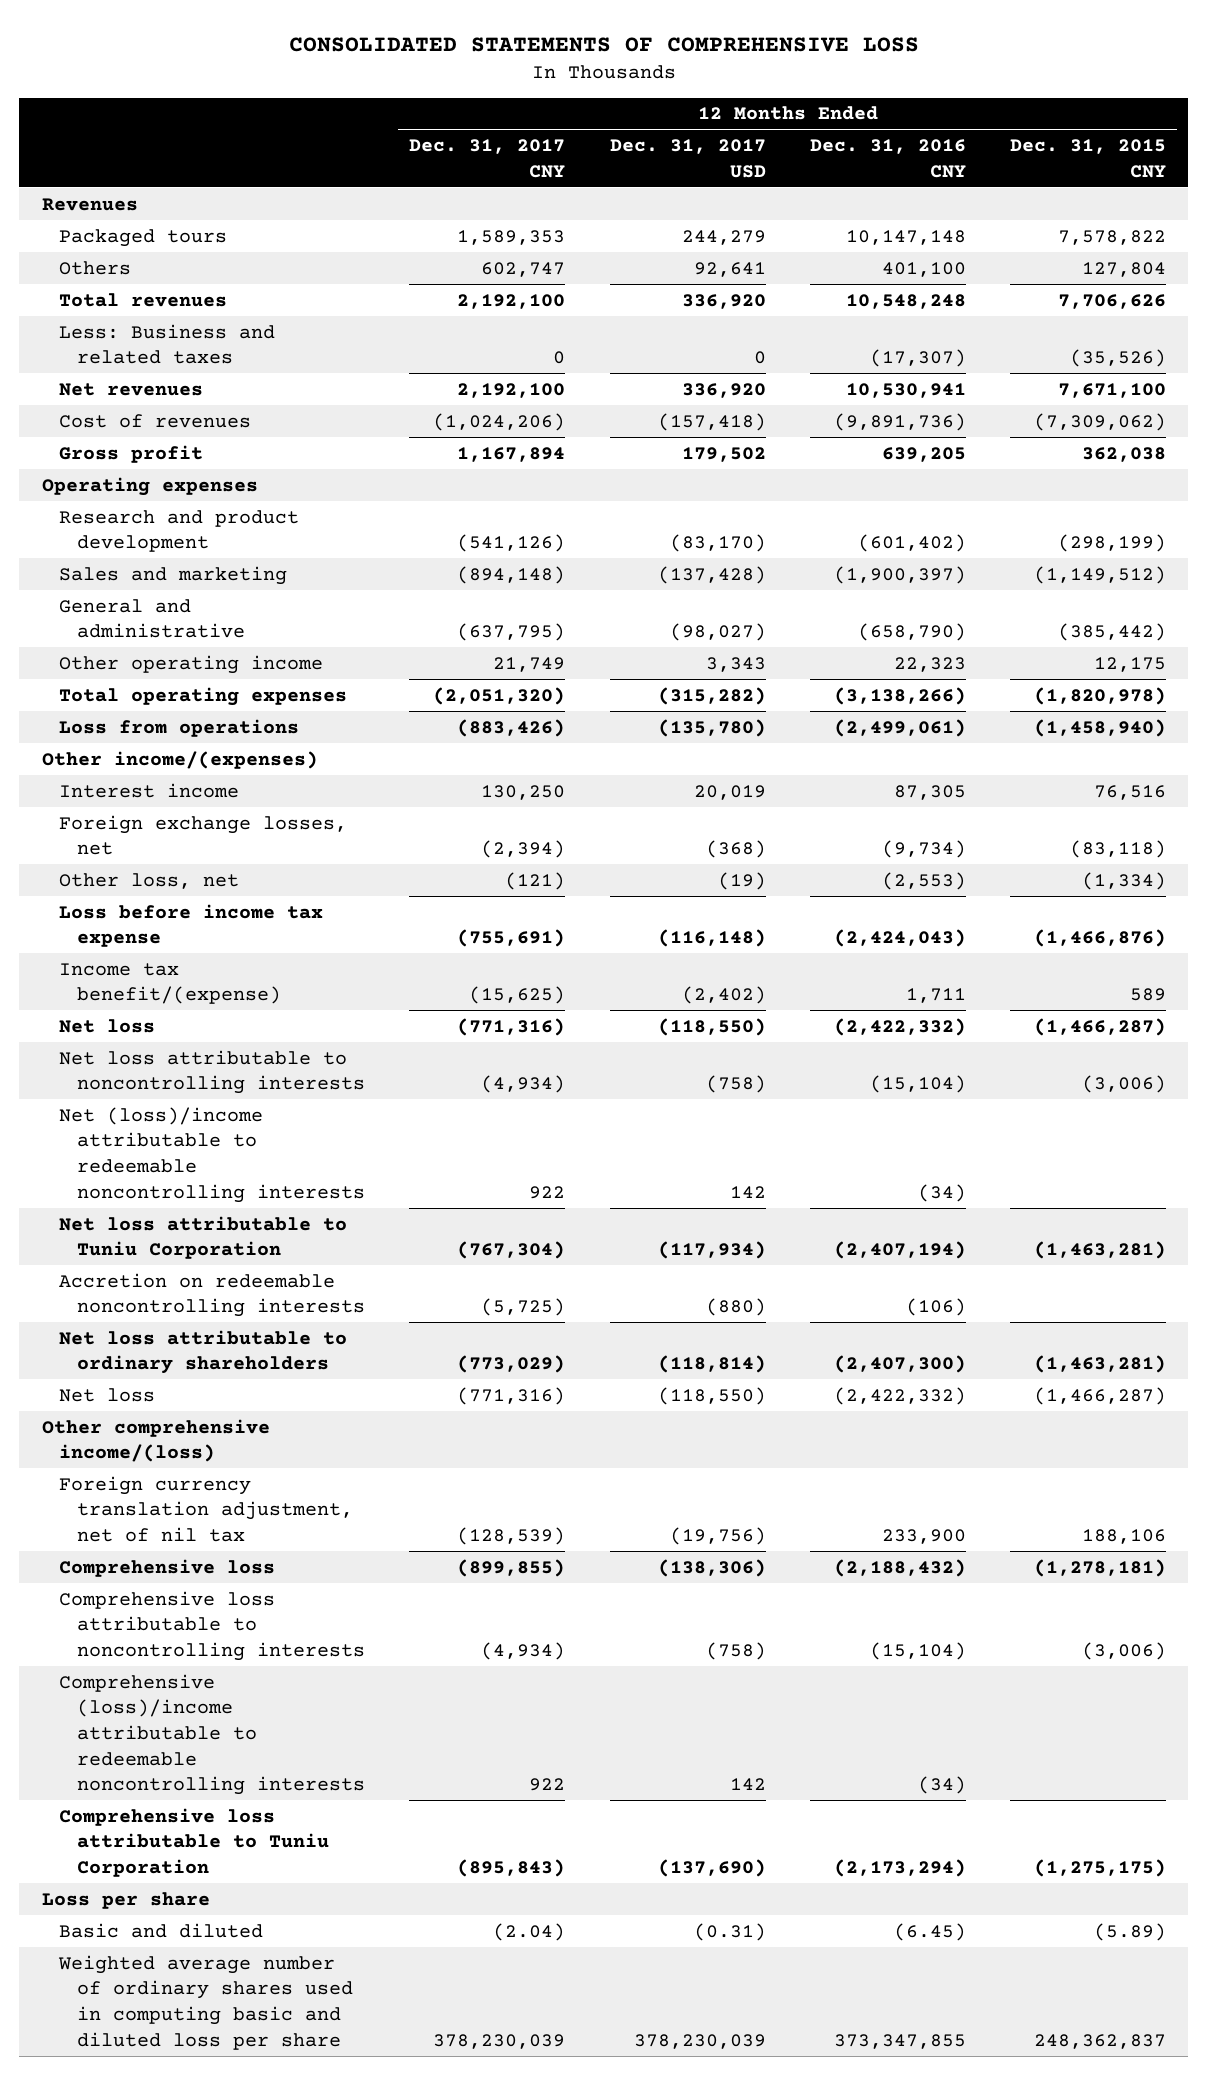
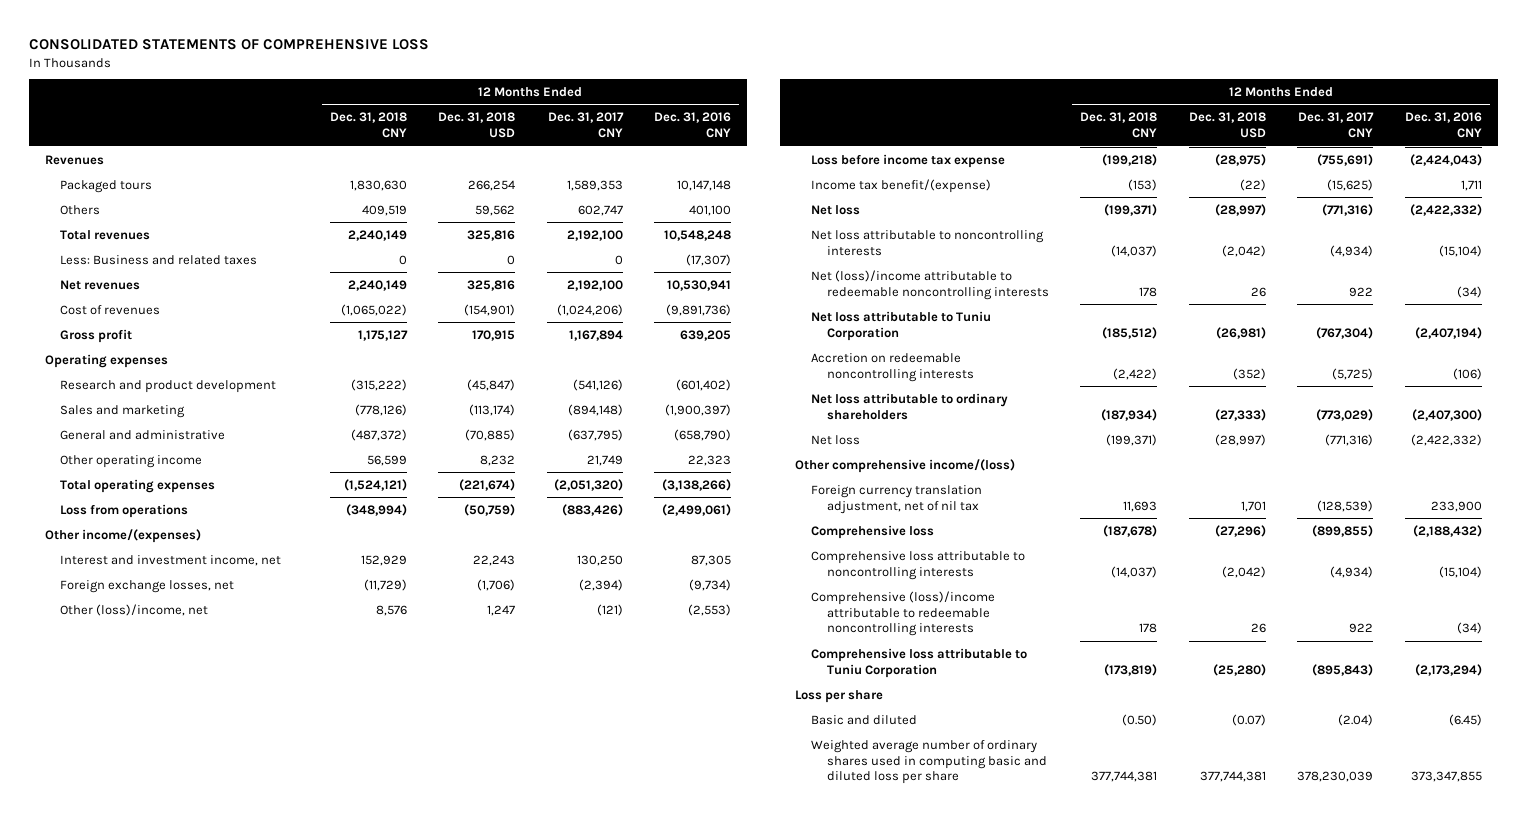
- | 12 Months Ended Dec. 31, 2017 CNY | 12 Months Ended Dec. 31, 2017 USD | 12 Months Ended Dec. 31, 2016 CNY | 12 Months Ended Dec. 31, 2015 CNY
+ | 12 Months Ended Dec. 31, 2018 CNY | 12 Months Ended Dec. 31, 2018 USD | 12 Months Ended Dec. 31, 2017 CNY | 12 Months Ended Dec. 31, 2016 CNY
- Interest income | 130,250 | 20,019 | 87,305 | 76,516
+ Interest and investment income, net | 152,929 | 22,243 | 130,250 | 87,305
- Other loss, net | (121) | (19) | (2,553) | (1,334)
+ Other (loss)/income, net | 8,576 | 1,247 | (121) | (2,553)

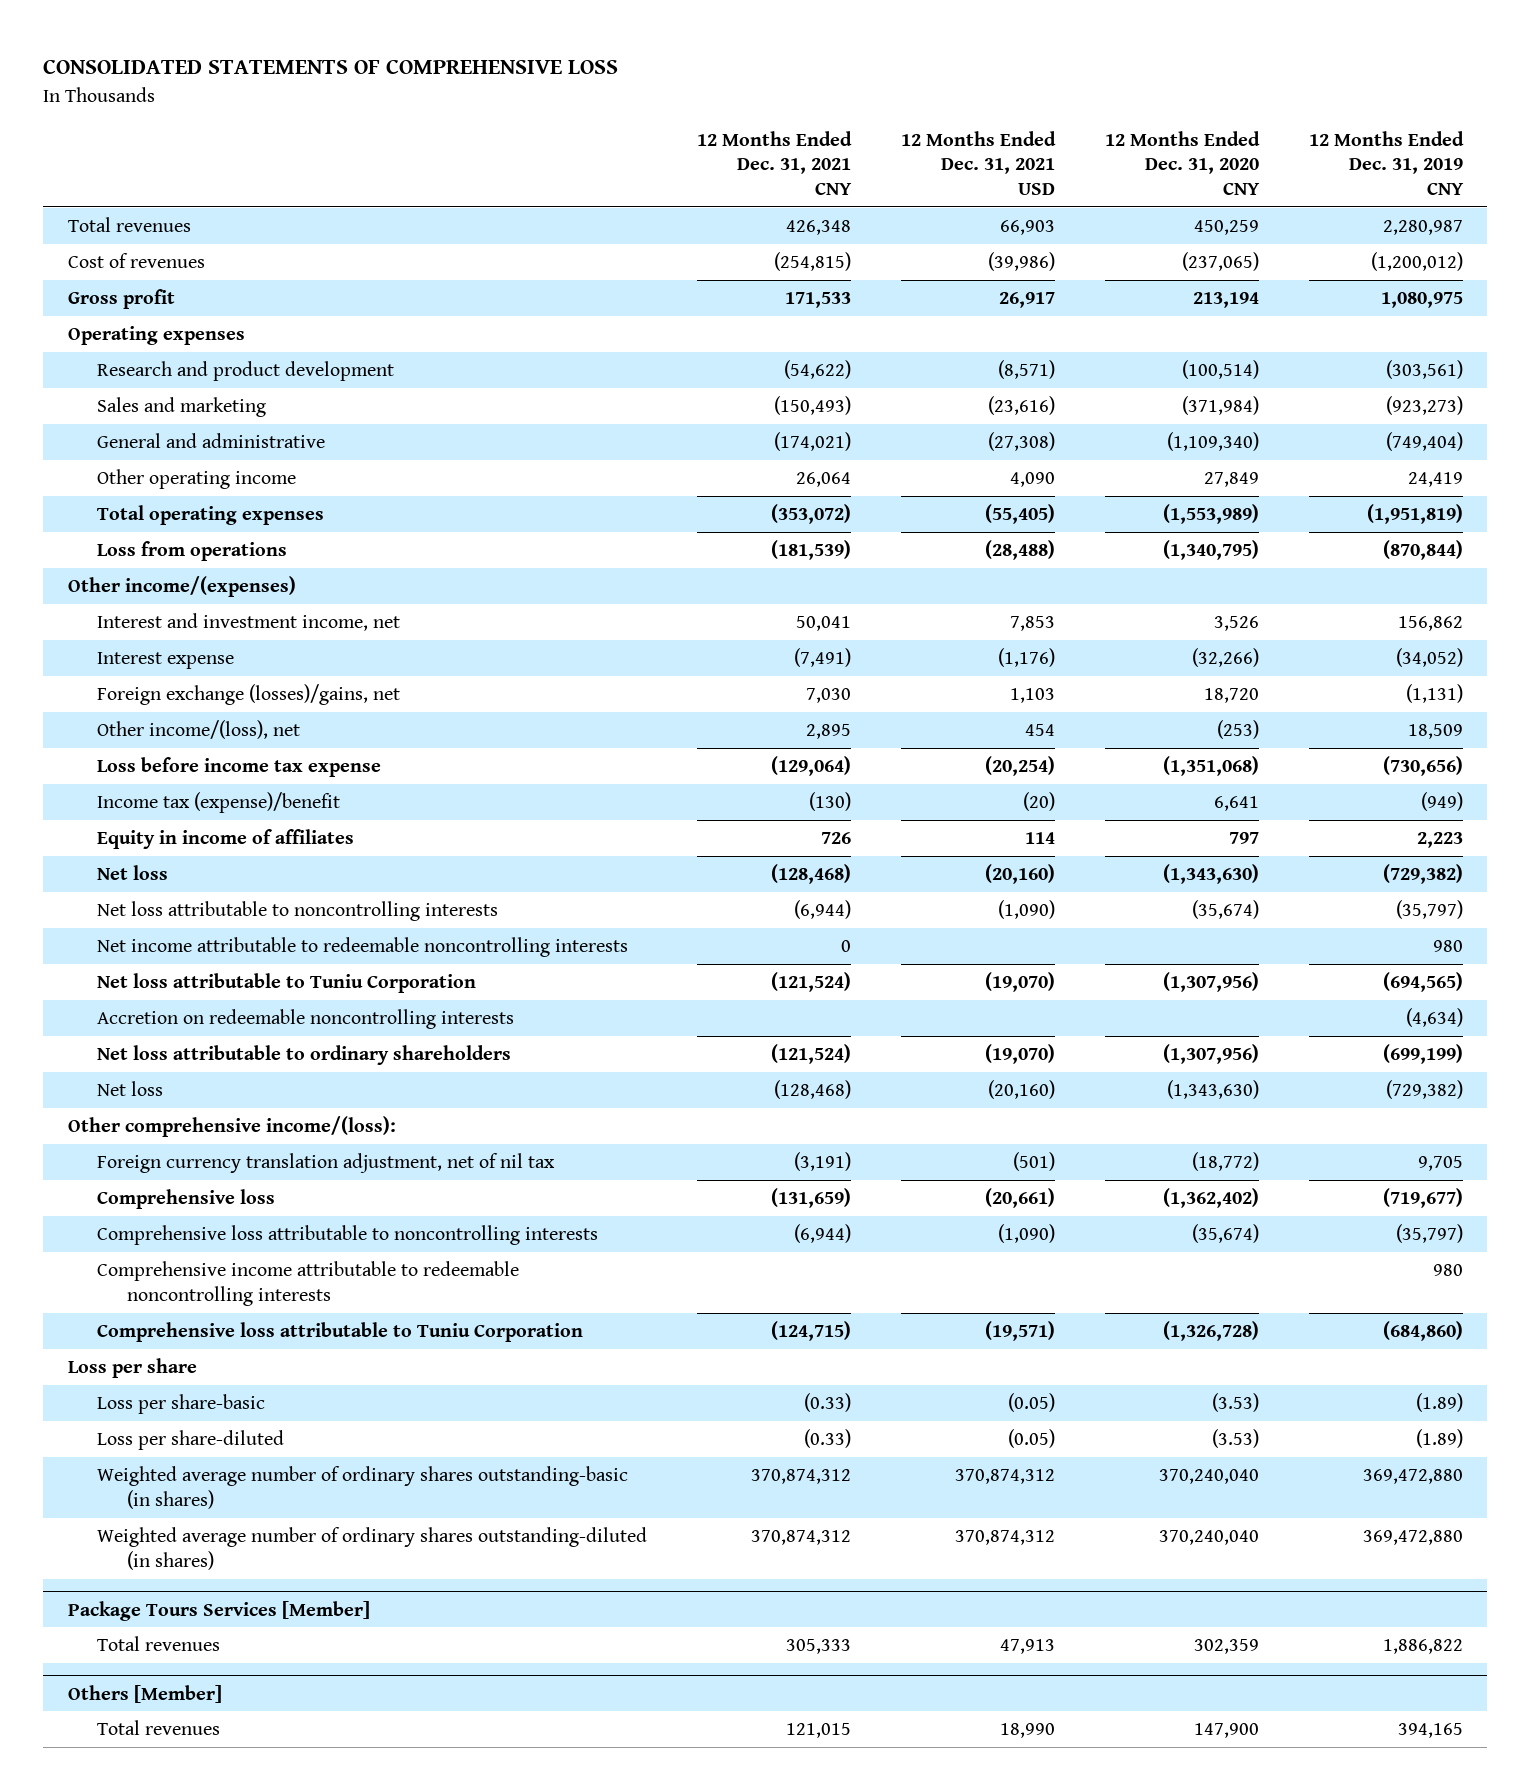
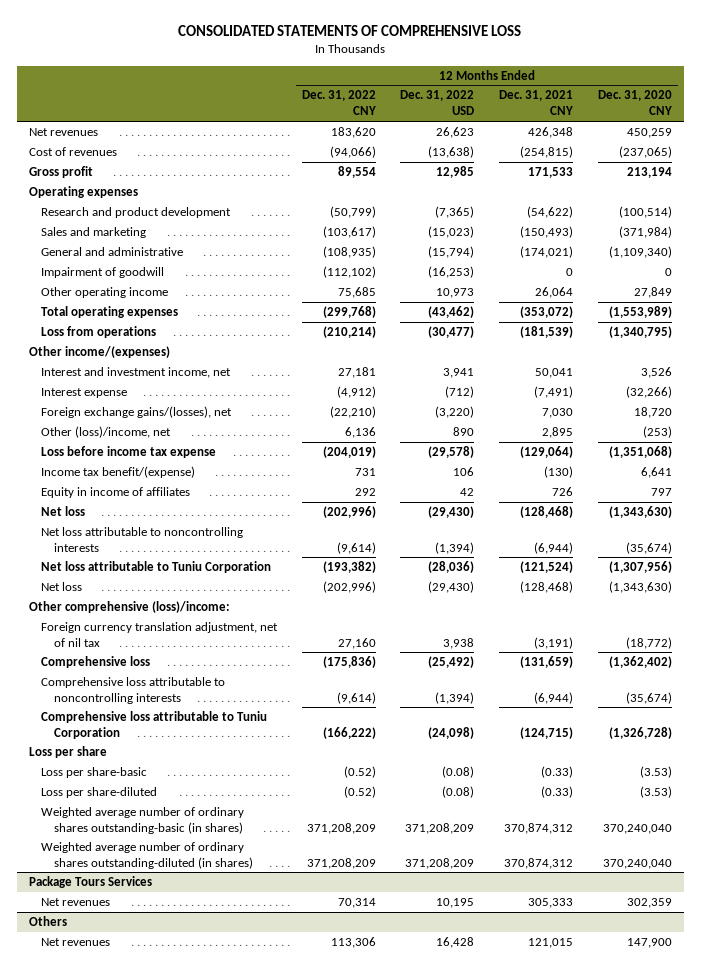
- | 12 Months Ended Dec. 31, 2021 CNY | 12 Months Ended Dec. 31, 2021 USD | 12 Months Ended Dec. 31, 2020 CNY | 12 Months Ended Dec. 31, 2019 CNY
+ | 12 Months Ended Dec. 31, 2022 CNY | 12 Months Ended Dec. 31, 2022 USD | 12 Months Ended Dec. 31, 2021 CNY | 12 Months Ended Dec. 31, 2020 CNY
- Total revenues | 426,348 | 66,903 | 450,259 | 2,280,987
+ Net revenues | 183,620 | 26,623 | 426,348 | 450,259
+ Impairment of goodwill | (112,102) | (16,253) | 0 | 0
- Foreign exchange (losses)/gains, net | 7,030 | 1,103 | 18,720 | (1,131)
- Other income/(loss), net | 2,895 | 454 | (253) | 18,509
+ Foreign exchange gains/(losses), net | (22,210) | (3,220) | 7,030 | 18,720
+ Other (loss)/income, net | 6,136 | 890 | 2,895 | (253)
- Income tax (expense)/benefit | (130) | (20) | 6,641 | (949)
+ Income tax benefit/(expense) | 731 | 106 | (130) | 6,641
- Net income attributable to redeemable noncontrolling interests | 0 | | | 980
- Accretion on redeemable noncontrolling interests | | | | (4,634)
- Net loss attributable to ordinary shareholders | (121,524) | (19,070) | (1,307,956) | (699,199)
- Other comprehensive income/(loss):
+ Other comprehensive (loss)/income:
- Comprehensive income attributable to redeemable noncontrolling interests | | | | 980
- Package Tours Services [Member]
- Total revenues | 305,333 | 47,913 | 302,359 | 1,886,822
- Others [Member]
- Total revenues | 121,015 | 18,990 | 147,900 | 394,165
+ Package Tours Services
+ Net revenues | 70,314 | 10,195 | 305,333 | 302,359
+ Others
+ Net revenues | 113,306 | 16,428 | 121,015 | 147,900

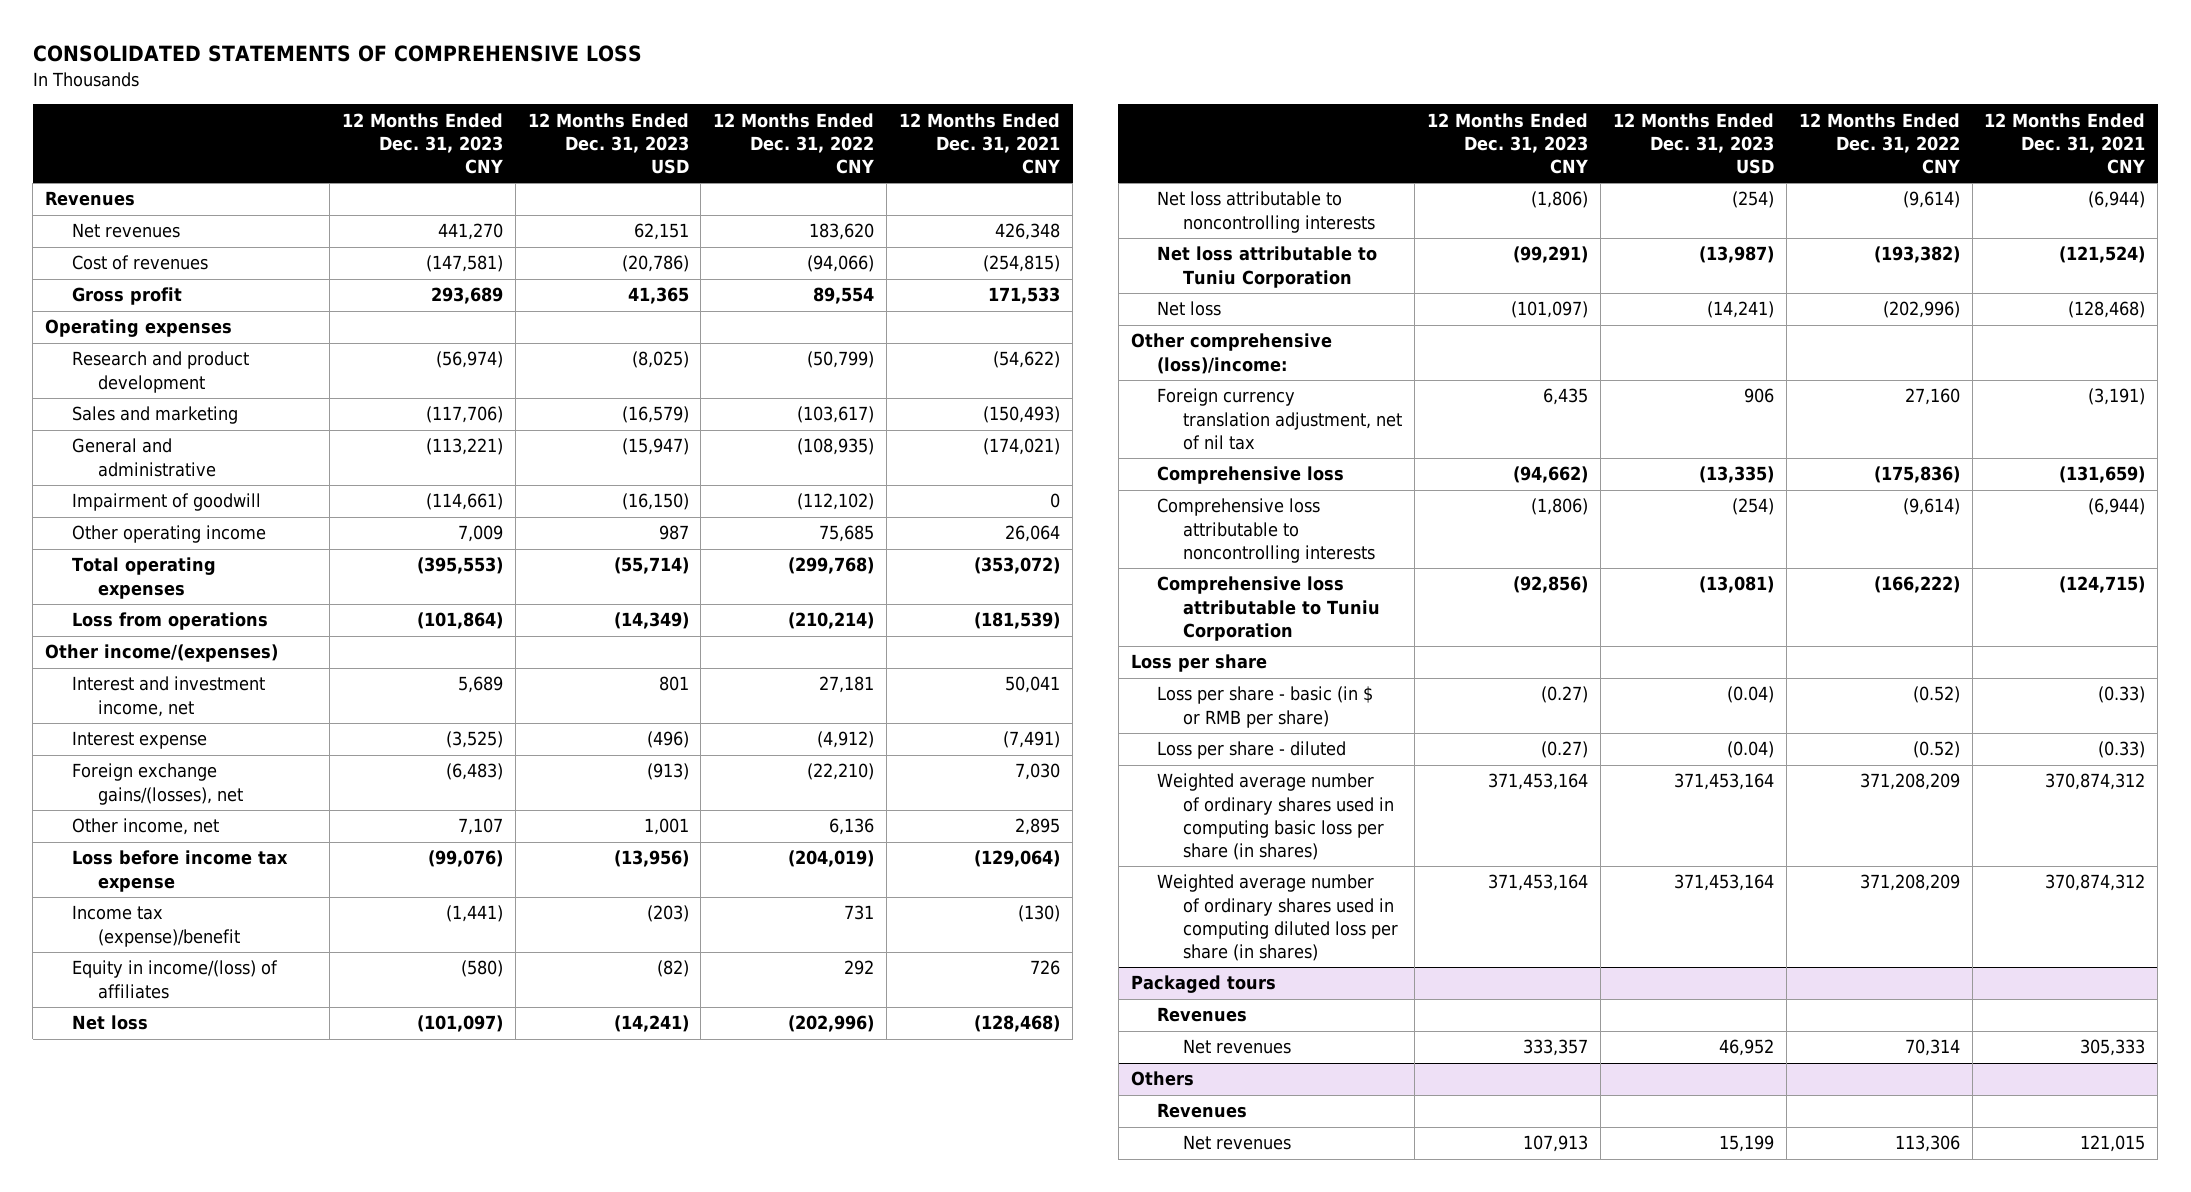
- | 12 Months Ended Dec. 31, 2022 CNY | 12 Months Ended Dec. 31, 2022 USD | 12 Months Ended Dec. 31, 2021 CNY | 12 Months Ended Dec. 31, 2020 CNY
+ | 12 Months Ended Dec. 31, 2023 CNY | 12 Months Ended Dec. 31, 2023 USD | 12 Months Ended Dec. 31, 2022 CNY | 12 Months Ended Dec. 31, 2021 CNY
+ Revenues
- Other (loss)/income, net | 6,136 | 890 | 2,895 | (253)
+ Other income, net | 7,107 | 1,001 | 6,136 | 2,895
- Income tax benefit/(expense) | 731 | 106 | (130) | 6,641
- Equity in income of affiliates | 292 | 42 | 726 | 797
+ Income tax (expense)/benefit | (1,441) | (203) | 731 | (130)
+ Equity in income/(loss) of affiliates | (580) | (82) | 292 | 726
- Loss per share-basic | (0.52) | (0.08) | (0.33) | (3.53)
- Loss per share-diluted | (0.52) | (0.08) | (0.33) | (3.53)
- Weighted average number of ordinary shares outstanding-basic (in shares) | 371,208,209 | 371,208,209 | 370,874,312 | 370,240,040
- Weighted average number of ordinary shares outstanding-diluted (in shares) | 371,208,209 | 371,208,209 | 370,874,312 | 370,240,040
- Package Tours Services
+ Loss per share - basic (in $ or RMB per share) | (0.27) | (0.04) | (0.52) | (0.33)
+ Loss per share - diluted | (0.27) | (0.04) | (0.52) | (0.33)
+ Weighted average number of ordinary shares used in computing basic loss per share (in shares) | 371,453,164 | 371,453,164 | 371,208,209 | 370,874,312
+ Weighted average number of ordinary shares used in computing diluted loss per share (in shares) | 371,453,164 | 371,453,164 | 371,208,209 | 370,874,312
+ Packaged tours
+ Revenues
@ Others
+ Revenues

